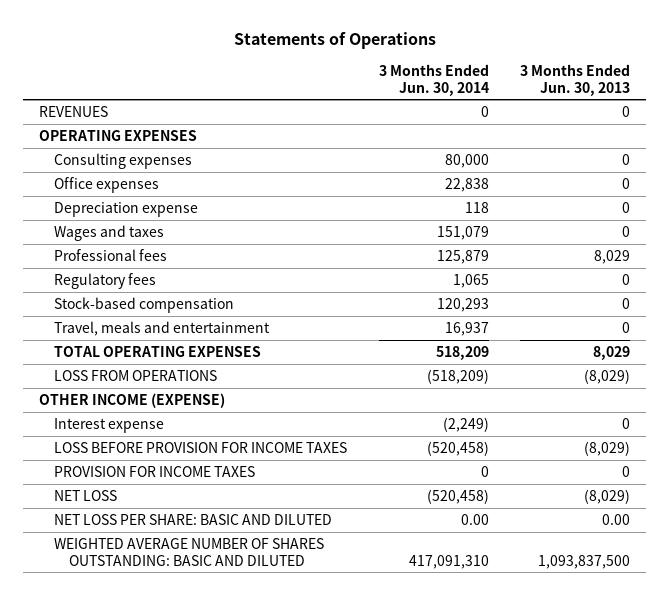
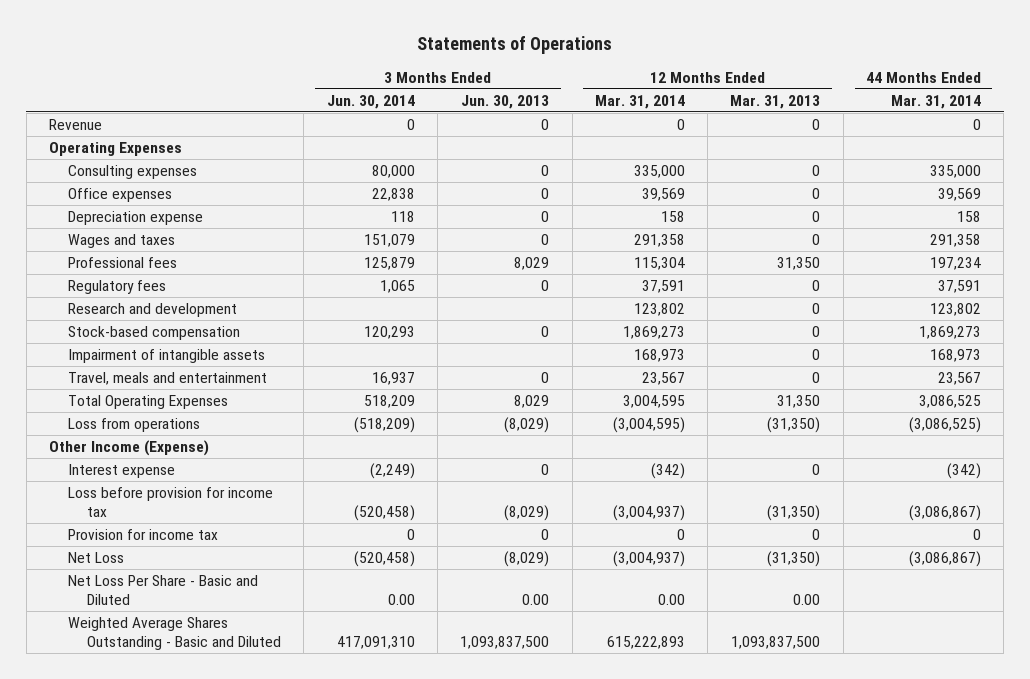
- | 3 Months Ended Jun. 30, 2014 | 3 Months Ended Jun. 30, 2013
+ | 3 Months Ended Jun. 30, 2014 | 3 Months Ended Jun. 30, 2013 | 12 Months Ended Mar. 31, 2014 | 12 Months Ended Mar. 31, 2013 | 44 Months Ended Mar. 31, 2014
- REVENUES | 0 | 0
- OPERATING EXPENSES
+ Revenue | 0 | 0 | 0 | 0 | 0
+ Operating Expenses
+ Research and development | | | 123,802 | 0 | 123,802
+ Impairment of intangible assets | | | 168,973 | 0 | 168,973
- TOTAL OPERATING EXPENSES | 518,209 | 8,029
- LOSS FROM OPERATIONS | (518,209) | (8,029)
- OTHER INCOME (EXPENSE)
+ Total Operating Expenses | 518,209 | 8,029 | 3,004,595 | 31,350 | 3,086,525
+ Loss from operations | (518,209) | (8,029) | (3,004,595) | (31,350) | (3,086,525)
+ Other Income (Expense)
- LOSS BEFORE PROVISION FOR INCOME TAXES | (520,458) | (8,029)
- PROVISION FOR INCOME TAXES | 0 | 0
- NET LOSS | (520,458) | (8,029)
- NET LOSS PER SHARE: BASIC AND DILUTED | 0.00 | 0.00
- WEIGHTED AVERAGE NUMBER OF SHARES OUTSTANDING: BASIC AND DILUTED | 417,091,310 | 1,093,837,500
+ Loss before provision for income tax | (520,458) | (8,029) | (3,004,937) | (31,350) | (3,086,867)
+ Provision for income tax | 0 | 0 | 0 | 0 | 0
+ Net Loss | (520,458) | (8,029) | (3,004,937) | (31,350) | (3,086,867)
+ Net Loss Per Share - Basic and Diluted | 0.00 | 0.00 | 0.00 | 0.00 |
+ Weighted Average Shares Outstanding - Basic and Diluted | 417,091,310 | 1,093,837,500 | 615,222,893 | 1,093,837,500 |

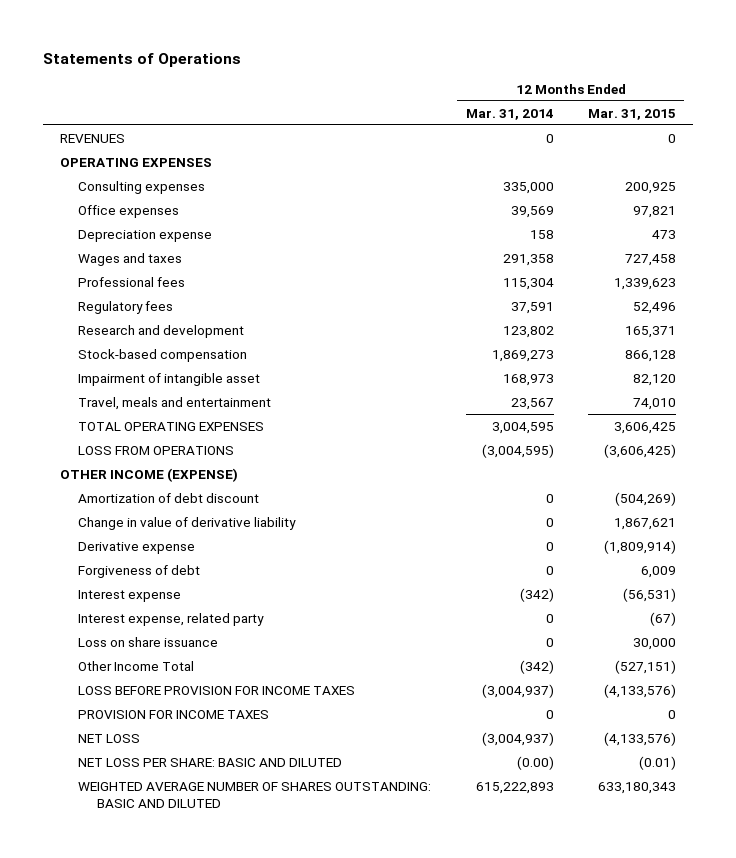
- | 3 Months Ended Jun. 30, 2014 | 3 Months Ended Jun. 30, 2013 | 12 Months Ended Mar. 31, 2014 | 12 Months Ended Mar. 31, 2013 | 44 Months Ended Mar. 31, 2014
+ | 12 Months Ended Mar. 31, 2014 | 12 Months Ended Mar. 31, 2015
- Revenue | 0 | 0 | 0 | 0 | 0
- Operating Expenses
+ REVENUES | 0 | 0
+ OPERATING EXPENSES
- Impairment of intangible assets | | | 168,973 | 0 | 168,973
+ Impairment of intangible asset | 168,973 | 82,120
- Total Operating Expenses | 518,209 | 8,029 | 3,004,595 | 31,350 | 3,086,525
- Loss from operations | (518,209) | (8,029) | (3,004,595) | (31,350) | (3,086,525)
- Other Income (Expense)
+ TOTAL OPERATING EXPENSES | 3,004,595 | 3,606,425
+ LOSS FROM OPERATIONS | (3,004,595) | (3,606,425)
+ OTHER INCOME (EXPENSE)
+ Amortization of debt discount | 0 | (504,269)
+ Change in value of derivative liability | 0 | 1,867,621
+ Derivative expense | 0 | (1,809,914)
+ Forgiveness of debt | 0 | 6,009
- Loss before provision for income tax | (520,458) | (8,029) | (3,004,937) | (31,350) | (3,086,867)
- Provision for income tax | 0 | 0 | 0 | 0 | 0
- Net Loss | (520,458) | (8,029) | (3,004,937) | (31,350) | (3,086,867)
- Net Loss Per Share - Basic and Diluted | 0.00 | 0.00 | 0.00 | 0.00 |
- Weighted Average Shares Outstanding - Basic and Diluted | 417,091,310 | 1,093,837,500 | 615,222,893 | 1,093,837,500 |
+ Interest expense, related party | 0 | (67)
+ Loss on share issuance | 0 | 30,000
+ Other Income Total | (342) | (527,151)
+ LOSS BEFORE PROVISION FOR INCOME TAXES | (3,004,937) | (4,133,576)
+ PROVISION FOR INCOME TAXES | 0 | 0
+ NET LOSS | (3,004,937) | (4,133,576)
+ NET LOSS PER SHARE: BASIC AND DILUTED | (0.00) | (0.01)
+ WEIGHTED AVERAGE NUMBER OF SHARES OUTSTANDING: BASIC AND DILUTED | 615,222,893 | 633,180,343

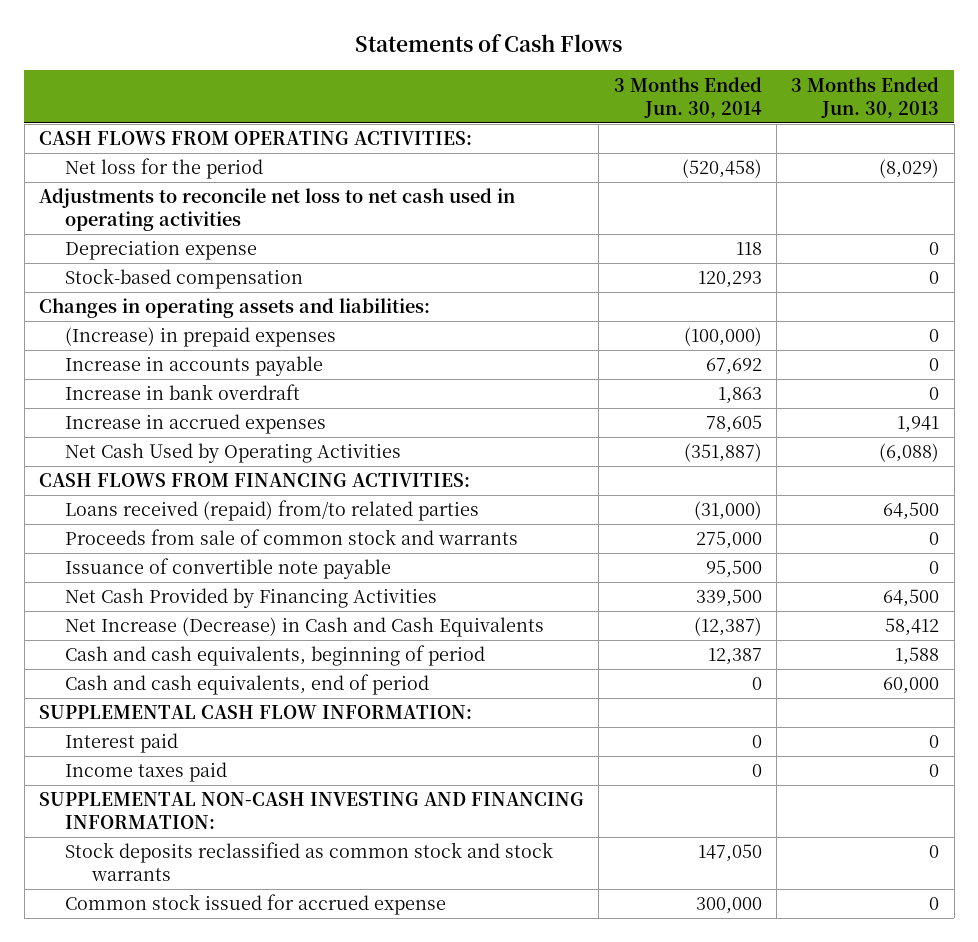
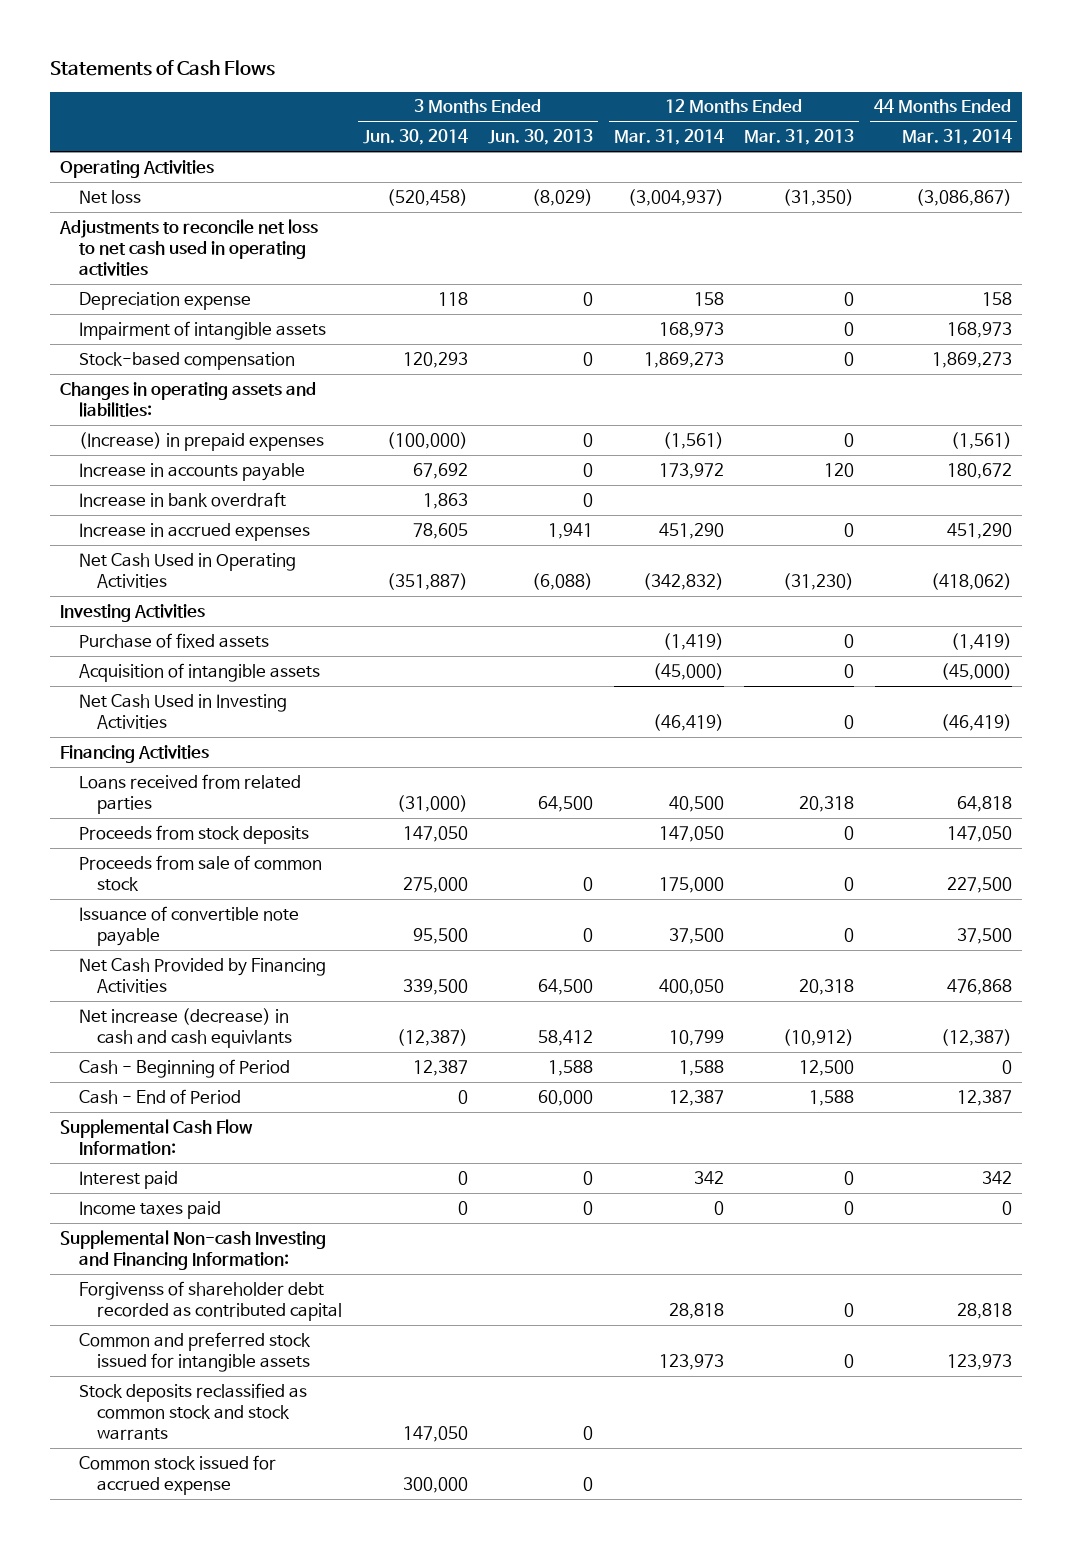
- | 3 Months Ended Jun. 30, 2014 | 3 Months Ended Jun. 30, 2013
+ | 3 Months Ended Jun. 30, 2014 | 3 Months Ended Jun. 30, 2013 | 12 Months Ended Mar. 31, 2014 | 12 Months Ended Mar. 31, 2013 | 44 Months Ended Mar. 31, 2014
- CASH FLOWS FROM OPERATING ACTIVITIES:
- Net loss for the period | (520,458) | (8,029)
+ Operating Activities
+ Net loss | (520,458) | (8,029) | (3,004,937) | (31,350) | (3,086,867)
+ Impairment of intangible assets | | | 168,973 | 0 | 168,973
- Net Cash Used by Operating Activities | (351,887) | (6,088)
- CASH FLOWS FROM FINANCING ACTIVITIES:
- Loans received (repaid) from/to related parties | (31,000) | 64,500
- Proceeds from sale of common stock and warrants | 275,000 | 0
+ Net Cash Used in Operating Activities | (351,887) | (6,088) | (342,832) | (31,230) | (418,062)
+ Investing Activities
+ Purchase of fixed assets | | | (1,419) | 0 | (1,419)
+ Acquisition of intangible assets | | | (45,000) | 0 | (45,000)
+ Net Cash Used in Investing Activities | | | (46,419) | 0 | (46,419)
+ Financing Activities
+ Loans received from related parties | (31,000) | 64,500 | 40,500 | 20,318 | 64,818
+ Proceeds from stock deposits | 147,050 | | 147,050 | 0 | 147,050
+ Proceeds from sale of common stock | 275,000 | 0 | 175,000 | 0 | 227,500
- Net Increase (Decrease) in Cash and Cash Equivalents | (12,387) | 58,412
- Cash and cash equivalents, beginning of period | 12,387 | 1,588
- Cash and cash equivalents, end of period | 0 | 60,000
- SUPPLEMENTAL CASH FLOW INFORMATION:
+ Net increase (decrease) in cash and cash equivlants | (12,387) | 58,412 | 10,799 | (10,912) | (12,387)
+ Cash - Beginning of Period | 12,387 | 1,588 | 1,588 | 12,500 | 0
+ Cash - End of Period | 0 | 60,000 | 12,387 | 1,588 | 12,387
+ Supplemental Cash Flow Information:
- SUPPLEMENTAL NON-CASH INVESTING AND FINANCING INFORMATION:
+ Supplemental Non-cash Investing and Financing Information:
+ Forgivenss of shareholder debt recorded as contributed capital | | | 28,818 | 0 | 28,818
+ Common and preferred stock issued for intangible assets | | | 123,973 | 0 | 123,973

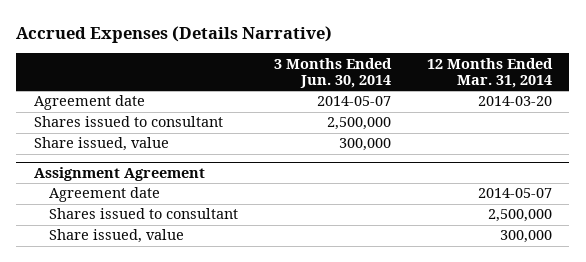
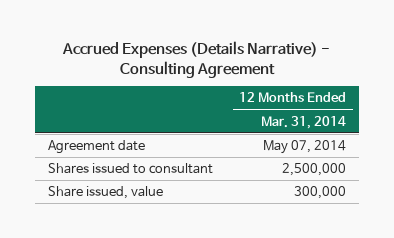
- Accrued Expenses (Details Narrative)
+ Accrued Expenses (Details Narrative) - Consulting Agreement
- | 3 Months Ended Jun. 30, 2014 | 12 Months Ended Mar. 31, 2014
+ | 12 Months Ended Mar. 31, 2014
- Agreement date | 2014-05-07 | 2014-03-20
- Shares issued to consultant | 2,500,000 |
- Share issued, value | 300,000 |
- Assignment Agreement
- Agreement date | | 2014-05-07
+ Agreement date | May 07, 2014

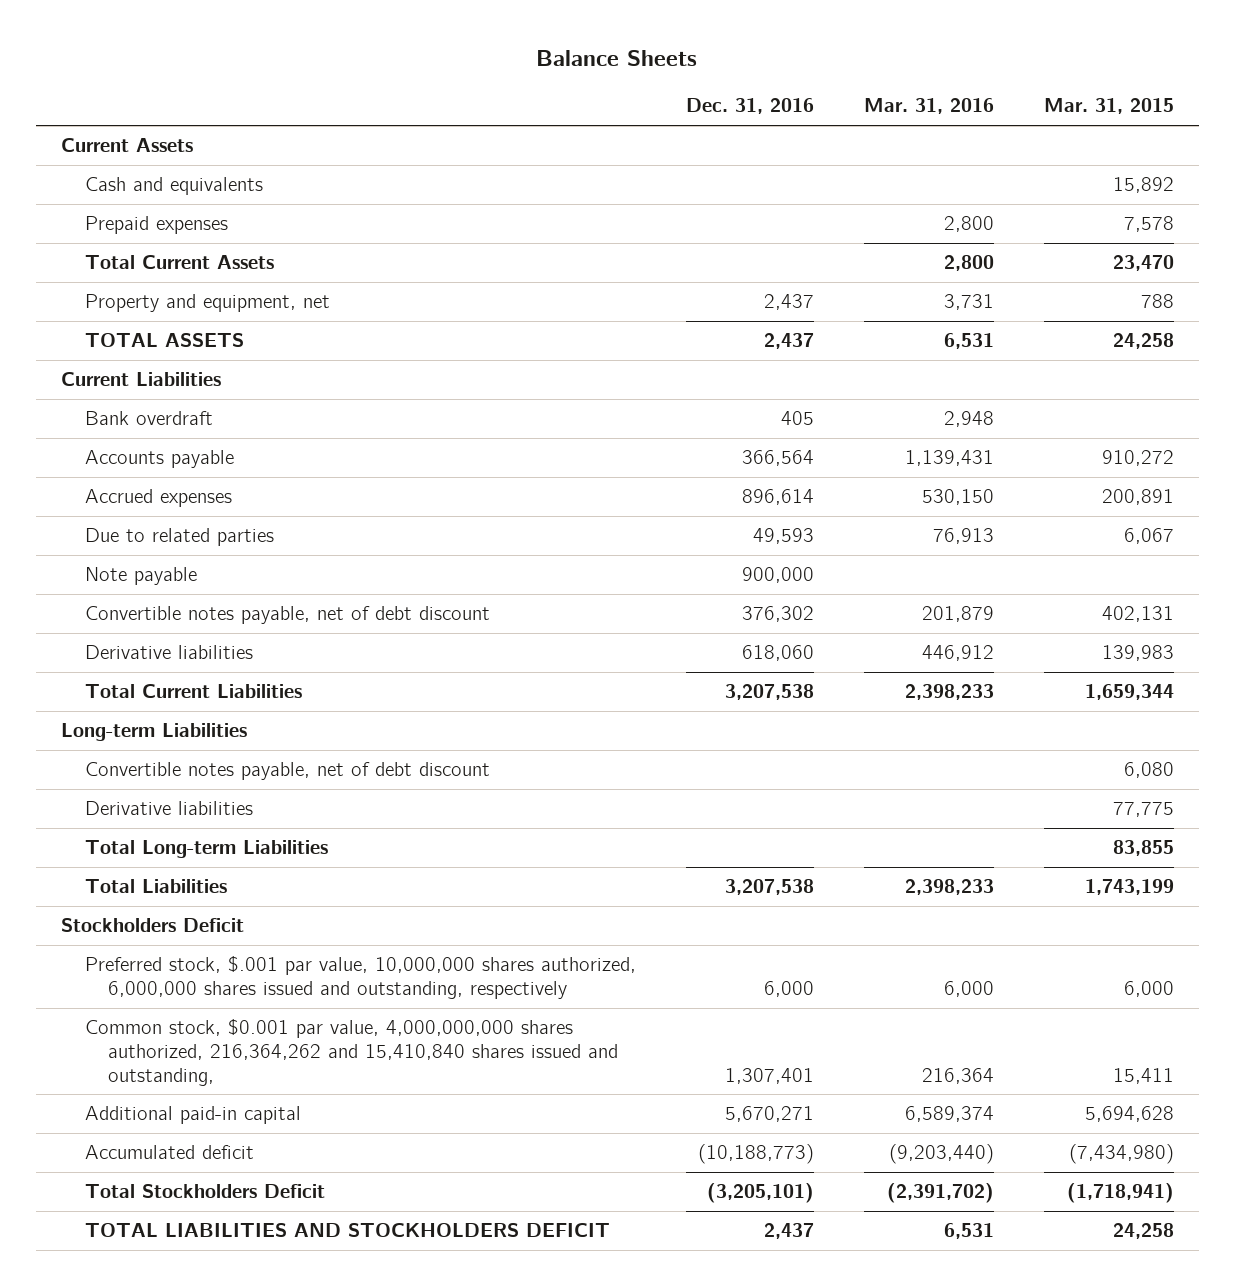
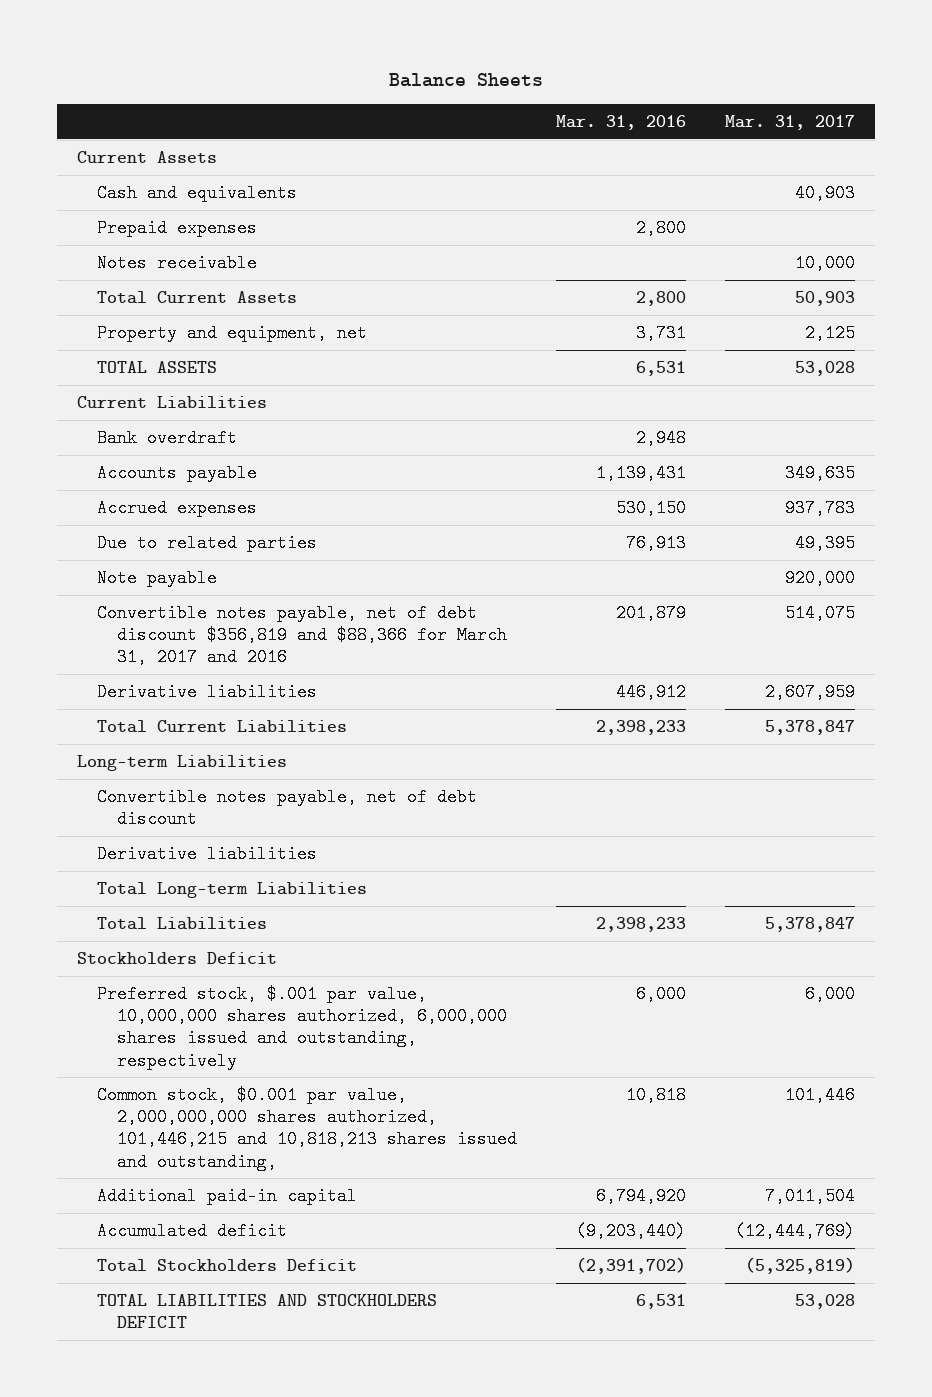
- | Dec. 31, 2016 | Mar. 31, 2016 | Mar. 31, 2015
+ | Mar. 31, 2016 | Mar. 31, 2017
+ Notes receivable | | 10,000
- Convertible notes payable, net of debt discount | 376,302 | 201,879 | 402,131
+ Convertible notes payable, net of debt discount $356,819 and $88,366 for March 31, 2017 and 2016 | 201,879 | 514,075
- Common stock, $0.001 par value, 4,000,000,000 shares authorized, 216,364,262 and 15,410,840 shares issued and outstanding, | 1,307,401 | 216,364 | 15,411
- Additional paid-in capital | 5,670,271 | 6,589,374 | 5,694,628
+ Common stock, $0.001 par value, 2,000,000,000 shares authorized, 101,446,215 and 10,818,213 shares issued and outstanding, | 10,818 | 101,446
+ Additional paid-in capital | 6,794,920 | 7,011,504

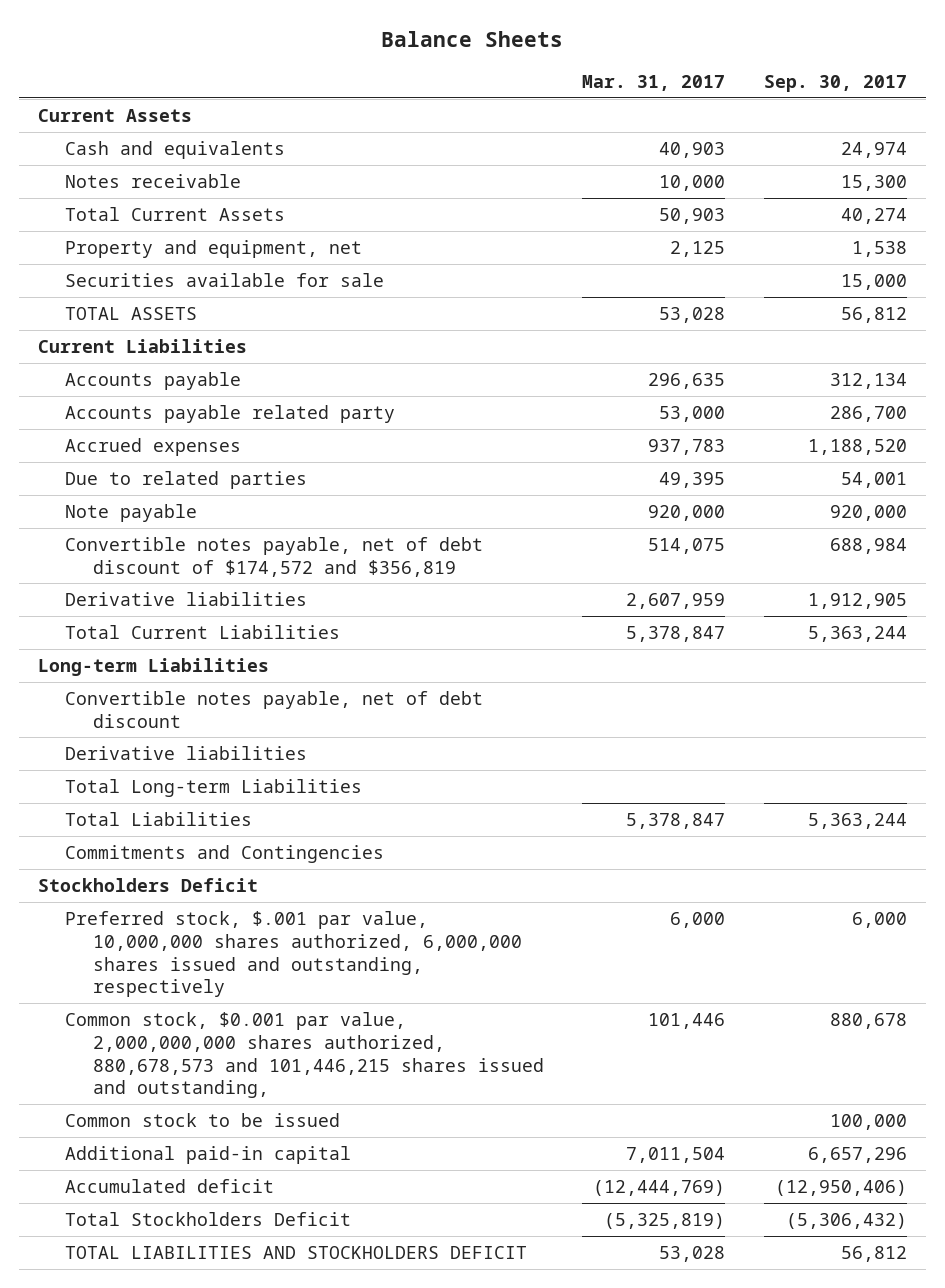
- | Mar. 31, 2016 | Mar. 31, 2017
+ | Mar. 31, 2017 | Sep. 30, 2017
- Prepaid expenses | 2,800 |
+ Securities available for sale | | 15,000
- Bank overdraft | 2,948 |
- Accounts payable | 1,139,431 | 349,635
+ Accounts payable | 296,635 | 312,134
+ Accounts payable related party | 53,000 | 286,700
- Convertible notes payable, net of debt discount $356,819 and $88,366 for March 31, 2017 and 2016 | 201,879 | 514,075
+ Convertible notes payable, net of debt discount of $174,572 and $356,819 | 514,075 | 688,984
+ Commitments and Contingencies
- Common stock, $0.001 par value, 2,000,000,000 shares authorized, 101,446,215 and 10,818,213 shares issued and outstanding, | 10,818 | 101,446
+ Common stock, $0.001 par value, 2,000,000,000 shares authorized, 880,678,573 and 101,446,215 shares issued and outstanding, | 101,446 | 880,678
+ Common stock to be issued | | 100,000

